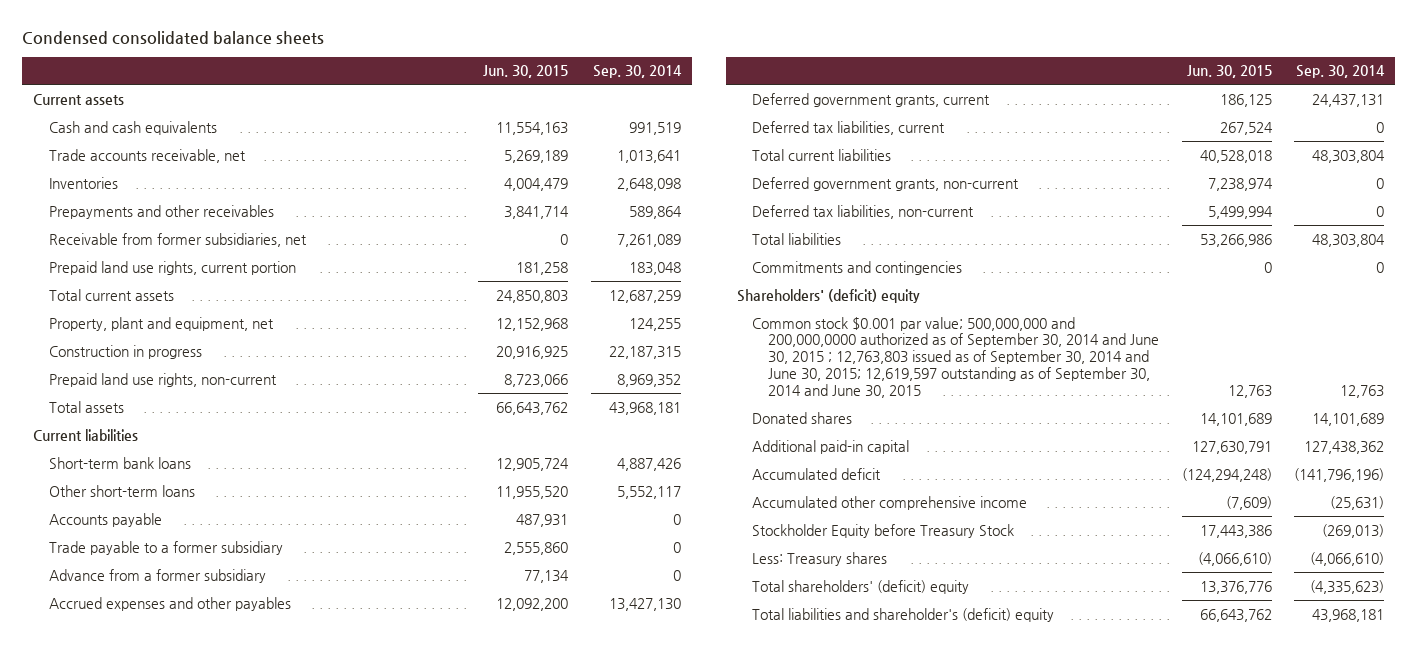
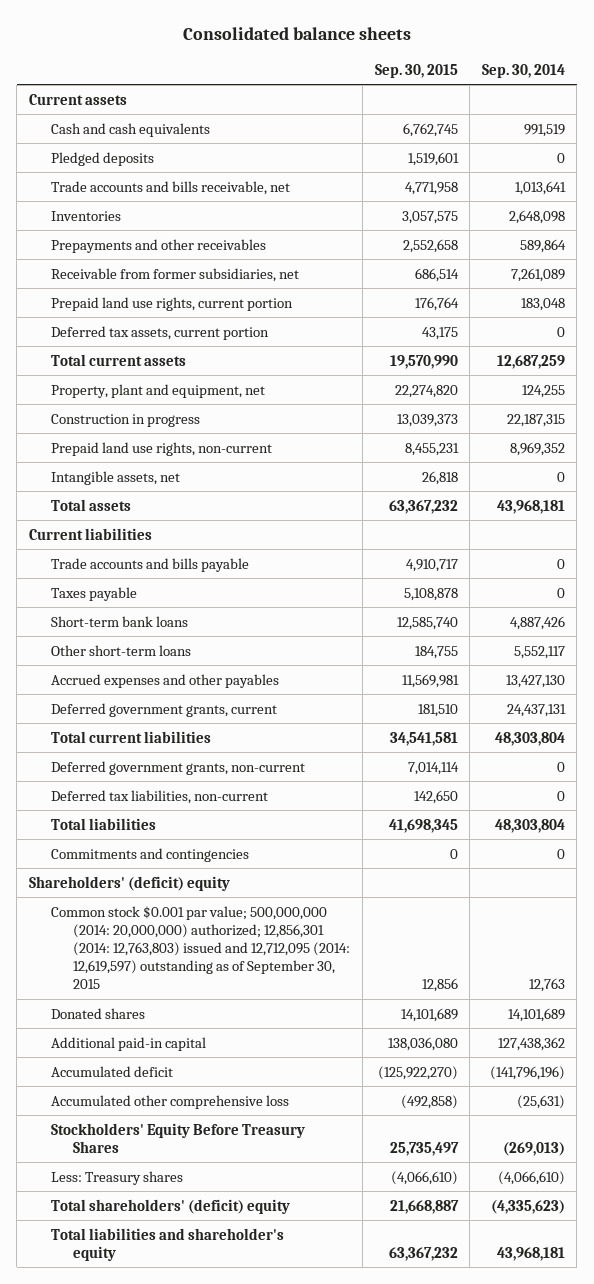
- Condensed consolidated balance sheets
+ Consolidated balance sheets
- | Jun. 30, 2015 | Sep. 30, 2014
+ | Sep. 30, 2015 | Sep. 30, 2014
- Trade accounts receivable, net | 5,269,189 | 1,013,641
+ Pledged deposits | 1,519,601 | 0
+ Trade accounts and bills receivable, net | 4,771,958 | 1,013,641
+ Deferred tax assets, current portion | 43,175 | 0
+ Intangible assets, net | 26,818 | 0
+ Trade accounts and bills payable | 4,910,717 | 0
+ Taxes payable | 5,108,878 | 0
- Accounts payable | 487,931 | 0
- Trade payable to a former subsidiary | 2,555,860 | 0
- Advance from a former subsidiary | 77,134 | 0
- Deferred tax liabilities, current | 267,524 | 0
- Common stock $0.001 par value; 500,000,000 and 200,000,0000 authorized as of September 30, 2014 and June 30, 2015 ; 12,763,803 issued as of September 30, 2014 and June 30, 2015; 12,619,597 outstanding as of September 30, 2014 and June 30, 2015 | 12,763 | 12,763
+ Common stock $0.001 par value; 500,000,000 (2014: 20,000,000) authorized; 12,856,301 (2014: 12,763,803) issued and 12,712,095 (2014: 12,619,597) outstanding as of September 30, 2015 | 12,856 | 12,763
- Accumulated other comprehensive income | (7,609) | (25,631)
- Stockholder Equity before Treasury Stock | 17,443,386 | (269,013)
+ Accumulated other comprehensive loss | (492,858) | (25,631)
+ Stockholders' Equity Before Treasury Shares | 25,735,497 | (269,013)
- Total liabilities and shareholder's (deficit) equity | 66,643,762 | 43,968,181
+ Total liabilities and shareholder's equity | 63,367,232 | 43,968,181

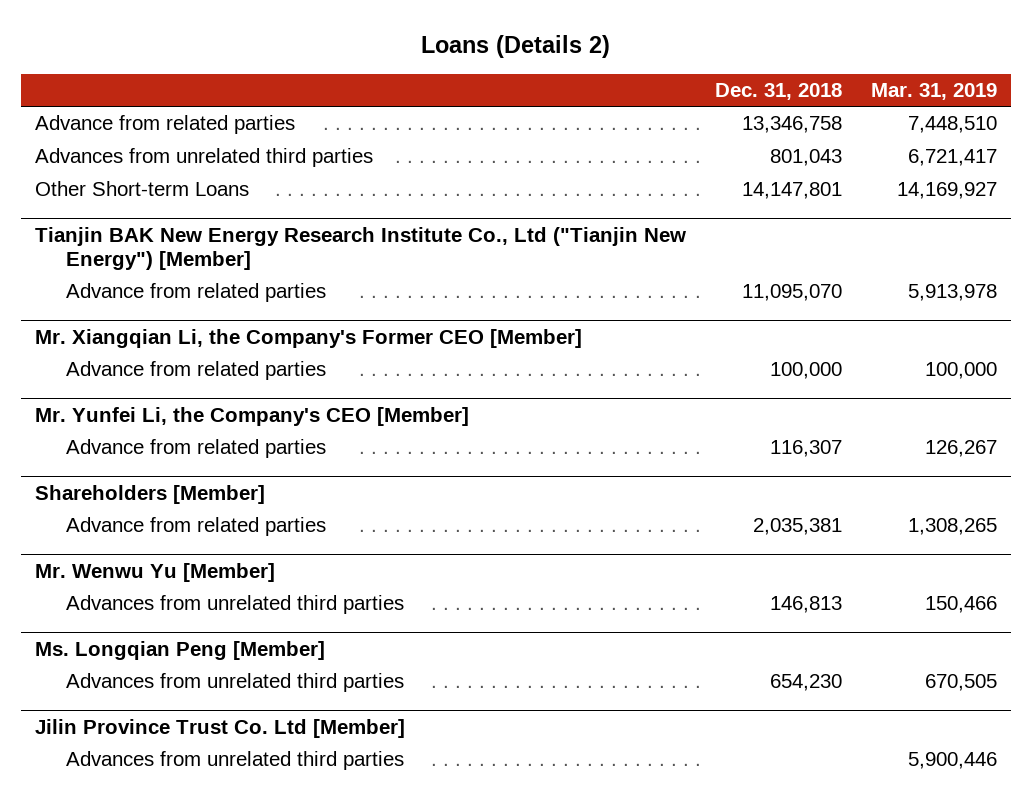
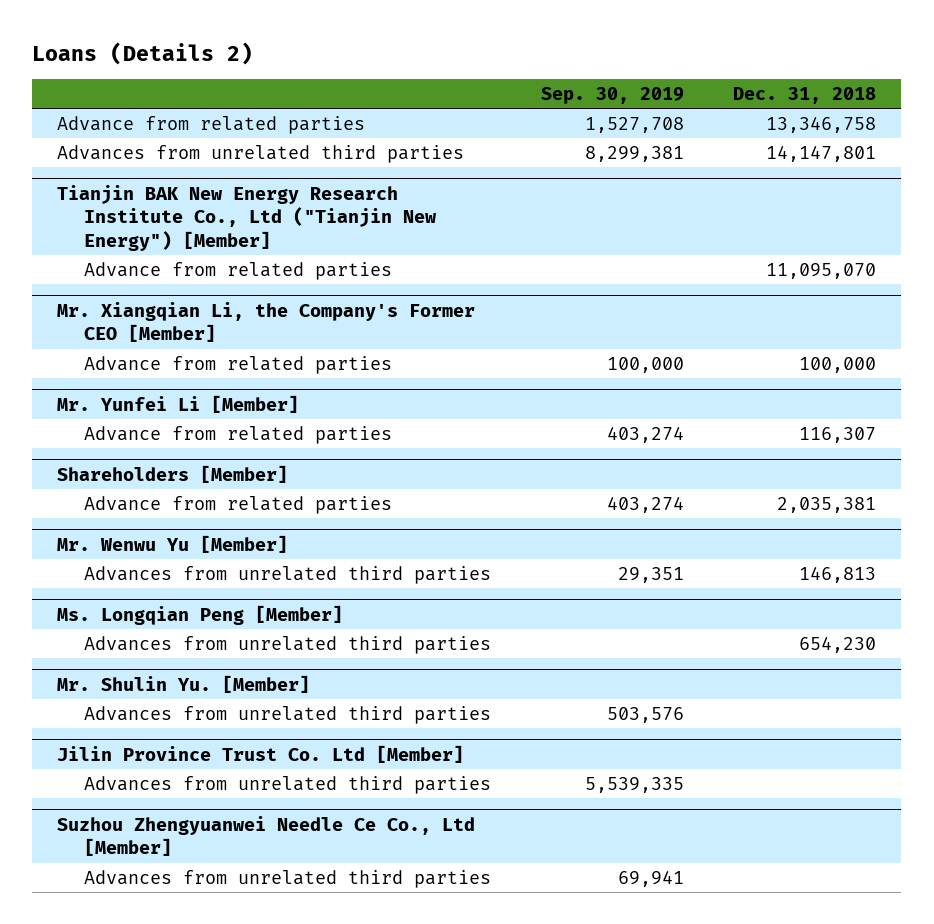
- | Dec. 31, 2018 | Mar. 31, 2019
+ | Sep. 30, 2019 | Dec. 31, 2018
- Advances from unrelated third parties | 801,043 | 6,721,417
- Other Short-term Loans | 14,147,801 | 14,169,927
+ Advances from unrelated third parties | 8,299,381 | 14,147,801
- Mr. Yunfei Li, the Company's CEO [Member]
+ Mr. Yunfei Li [Member]
+ Mr. Shulin Yu. [Member]
+ Advances from unrelated third parties | 503,576 |
+ Suzhou Zhengyuanwei Needle Ce Co., Ltd [Member]
+ Advances from unrelated third parties | 69,941 |

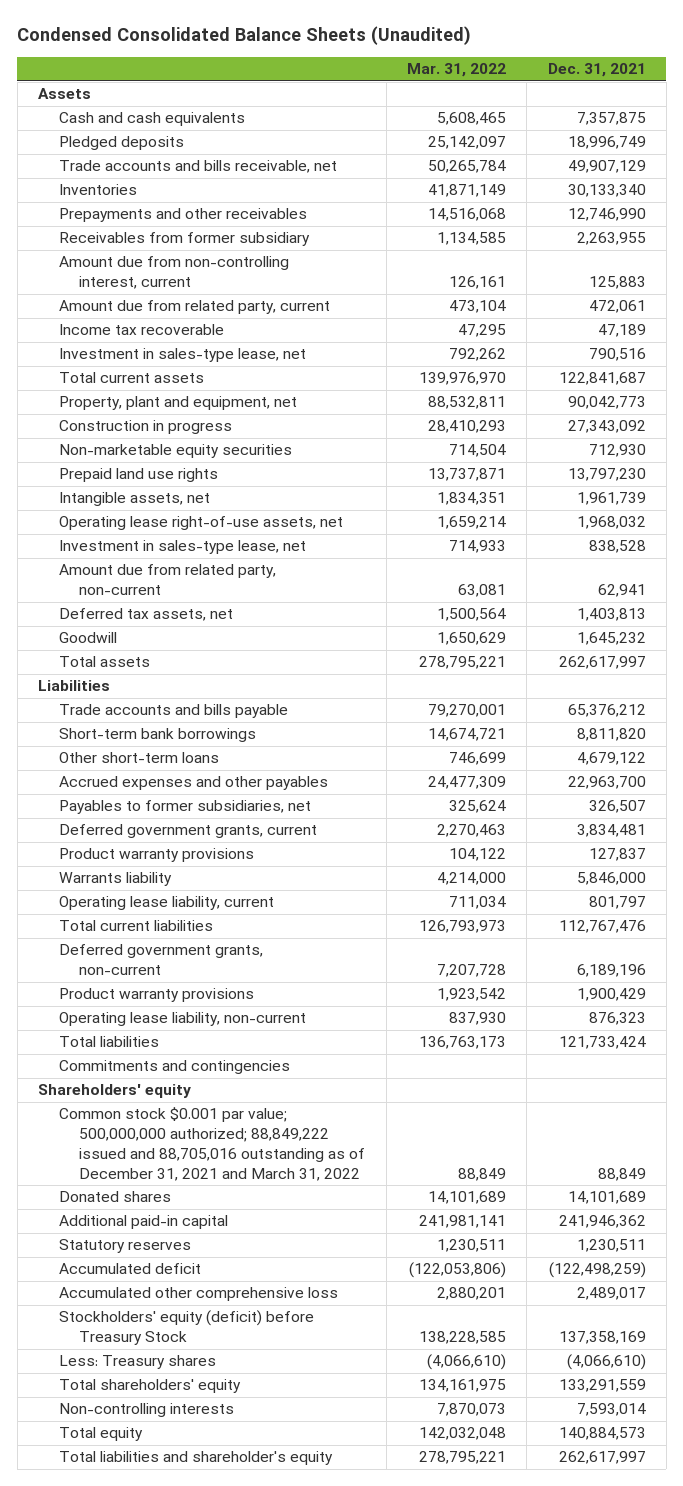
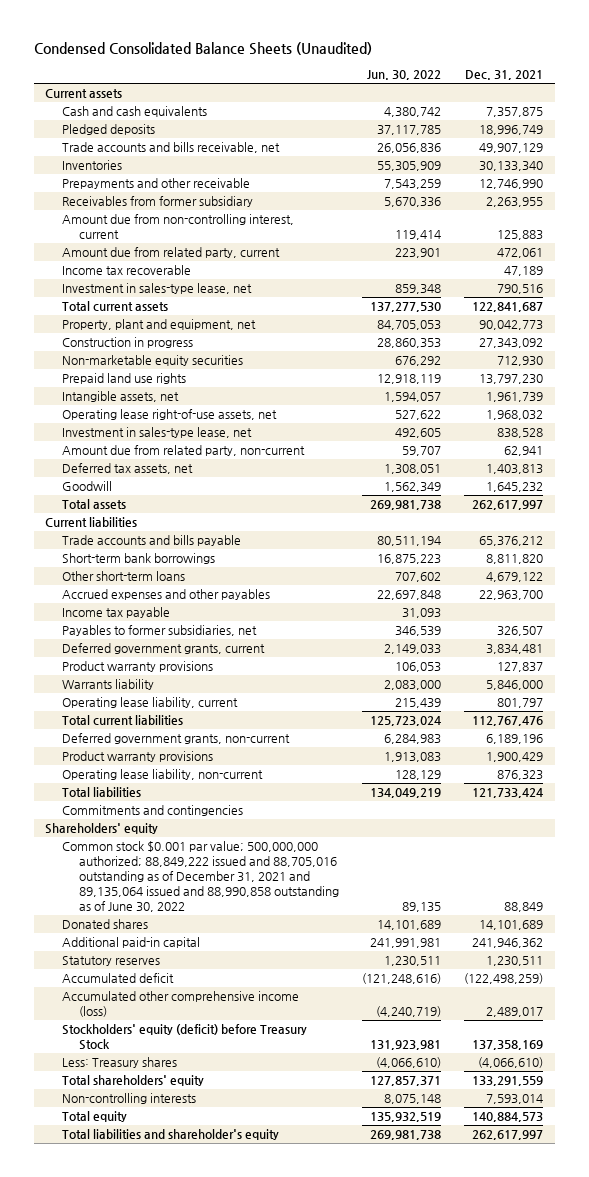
- | Mar. 31, 2022 | Dec. 31, 2021
+ | Jun. 30, 2022 | Dec. 31, 2021
- Assets
+ Current assets
- Prepayments and other receivables | 14,516,068 | 12,746,990
+ Prepayments and other receivable | 7,543,259 | 12,746,990
- Liabilities
+ Current liabilities
+ Income tax payable | 31,093 |
- Common stock $0.001 par value; 500,000,000 authorized; 88,849,222 issued and 88,705,016 outstanding as of December 31, 2021 and March 31, 2022 | 88,849 | 88,849
+ Common stock $0.001 par value; 500,000,000 authorized; 88,849,222 issued and 88,705,016 outstanding as of December 31, 2021 and 89,135,064 issued and 88,990,858 outstanding as of June 30, 2022 | 89,135 | 88,849
- Accumulated other comprehensive loss | 2,880,201 | 2,489,017
+ Accumulated other comprehensive income (loss) | (4,240,719) | 2,489,017

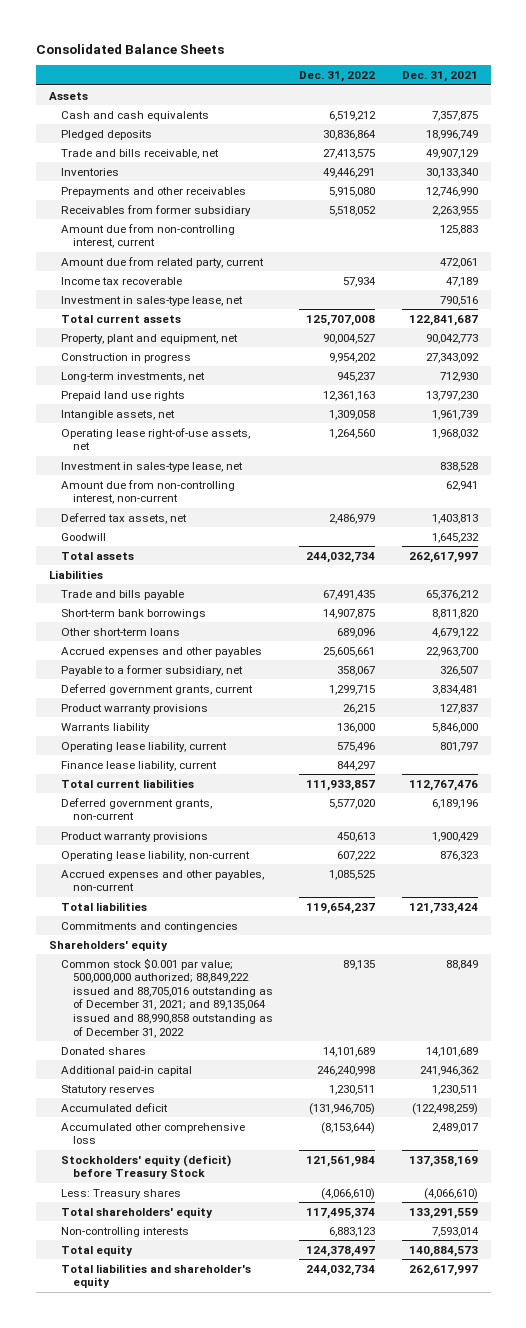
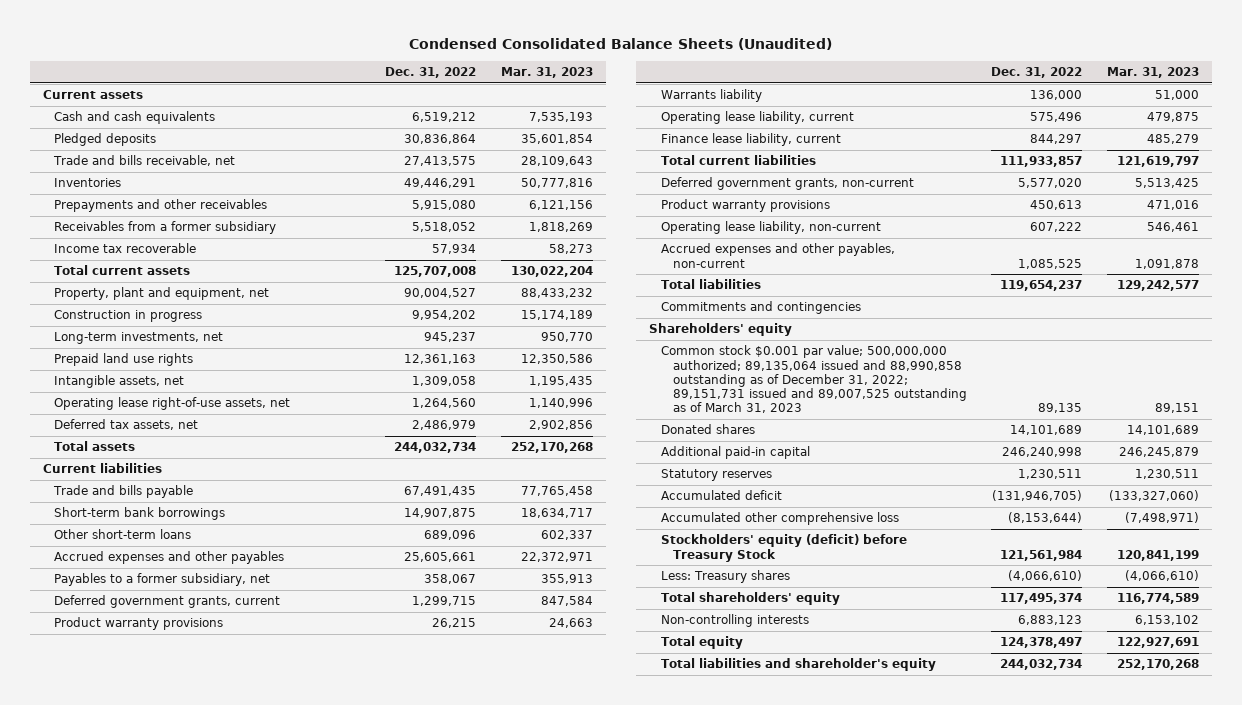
- Consolidated Balance Sheets
+ Condensed Consolidated Balance Sheets (Unaudited)
- | Dec. 31, 2022 | Dec. 31, 2021
+ | Dec. 31, 2022 | Mar. 31, 2023
- Assets
+ Current assets
- Receivables from former subsidiary | 5,518,052 | 2,263,955
- Amount due from non-controlling interest, current | | 125,883
- Amount due from related party, current | | 472,061
+ Receivables from a former subsidiary | 5,518,052 | 1,818,269
- Investment in sales-type lease, net | | 790,516
- Investment in sales-type lease, net | | 838,528
- Amount due from non-controlling interest, non-current | | 62,941
- Goodwill | | 1,645,232
- Liabilities
+ Current liabilities
- Payable to a former subsidiary, net | 358,067 | 326,507
+ Payables to a former subsidiary, net | 358,067 | 355,913
- Common stock $0.001 par value; 500,000,000 authorized; 88,849,222 issued and 88,705,016 outstanding as of December 31, 2021; and 89,135,064 issued and 88,990,858 outstanding as of December 31, 2022 | 89,135 | 88,849
+ Common stock $0.001 par value; 500,000,000 authorized; 89,135,064 issued and 88,990,858 outstanding as of December 31, 2022; 89,151,731 issued and 89,007,525 outstanding as of March 31, 2023 | 89,135 | 89,151

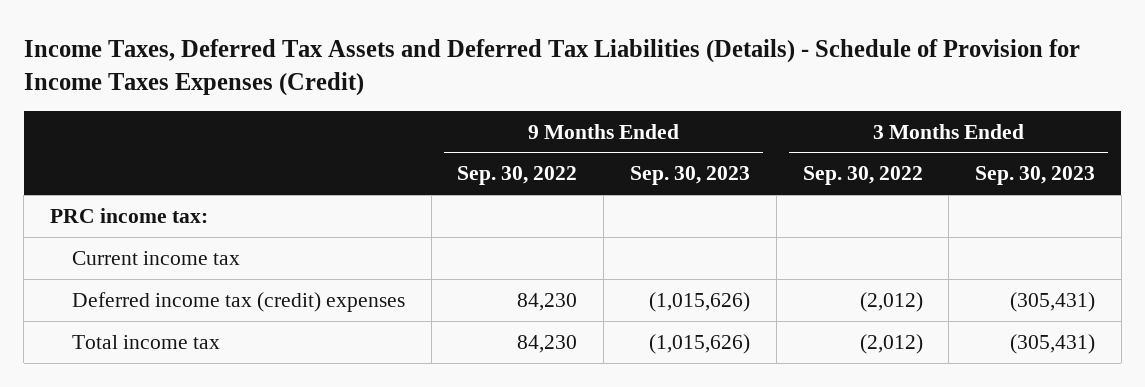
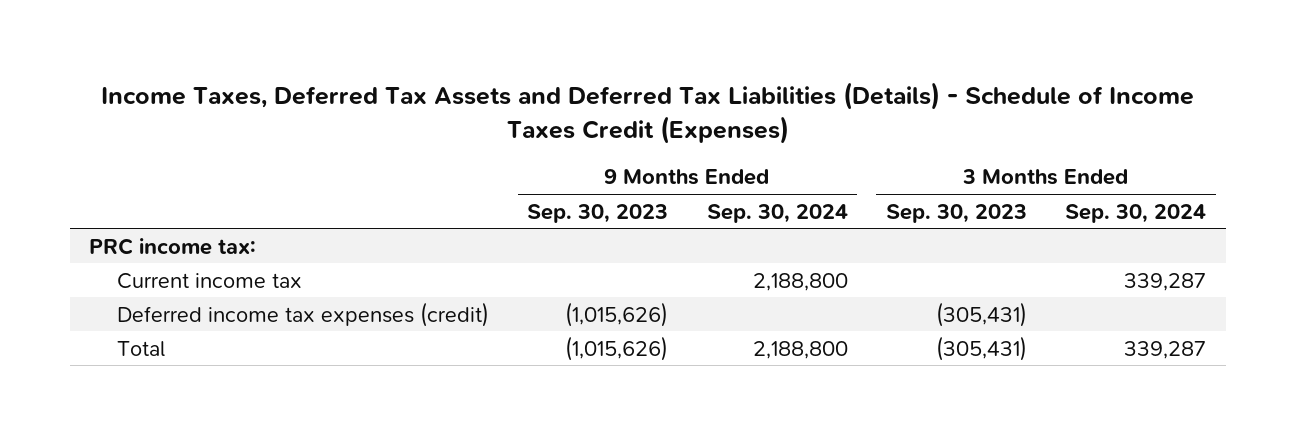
- Income Taxes, Deferred Tax Assets and Deferred Tax Liabilities (Details) - Schedule of Provision for Income Taxes Expenses (Credit)
+ Income Taxes, Deferred Tax Assets and Deferred Tax Liabilities (Details) - Schedule of Income Taxes Credit (Expenses)
- | 9 Months Ended Sep. 30, 2022 | 9 Months Ended Sep. 30, 2023 | 3 Months Ended Sep. 30, 2022 | 3 Months Ended Sep. 30, 2023
+ | 9 Months Ended Sep. 30, 2023 | 9 Months Ended Sep. 30, 2024 | 3 Months Ended Sep. 30, 2023 | 3 Months Ended Sep. 30, 2024
- Deferred income tax (credit) expenses | 84,230 | (1,015,626) | (2,012) | (305,431)
- Total income tax | 84,230 | (1,015,626) | (2,012) | (305,431)
+ Deferred income tax expenses (credit) | (1,015,626) | | (305,431) |
+ Total | (1,015,626) | 2,188,800 | (305,431) | 339,287

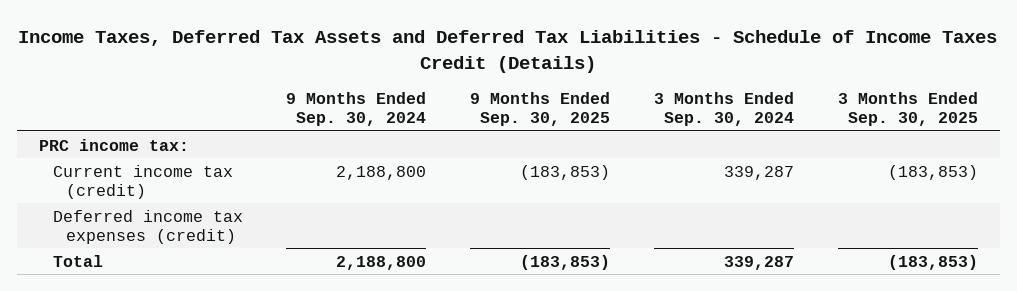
- Income Taxes, Deferred Tax Assets and Deferred Tax Liabilities (Details) - Schedule of Income Taxes Credit (Expenses)
+ Income Taxes, Deferred Tax Assets and Deferred Tax Liabilities - Schedule of Income Taxes Credit (Details)
- | 9 Months Ended Sep. 30, 2023 | 9 Months Ended Sep. 30, 2024 | 3 Months Ended Sep. 30, 2023 | 3 Months Ended Sep. 30, 2024
+ | 9 Months Ended Sep. 30, 2024 | 9 Months Ended Sep. 30, 2025 | 3 Months Ended Sep. 30, 2024 | 3 Months Ended Sep. 30, 2025
- Current income tax | | 2,188,800 | | 339,287
+ Current income tax (credit) | 2,188,800 | (183,853) | 339,287 | (183,853)

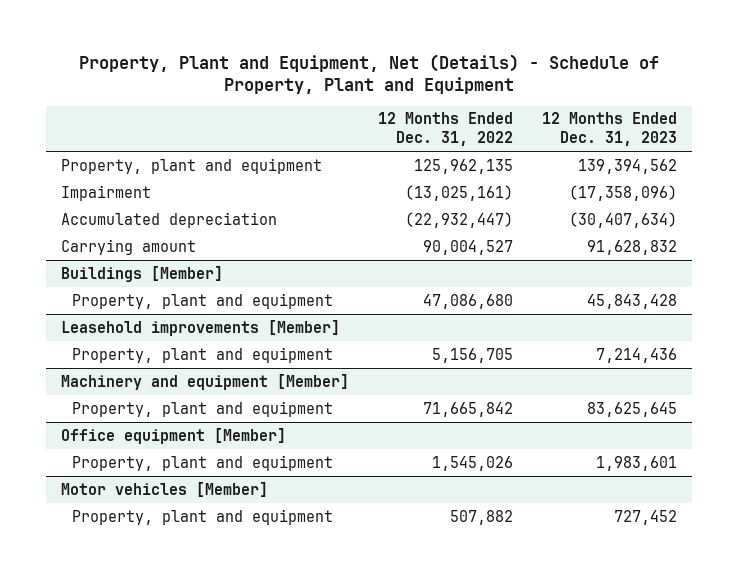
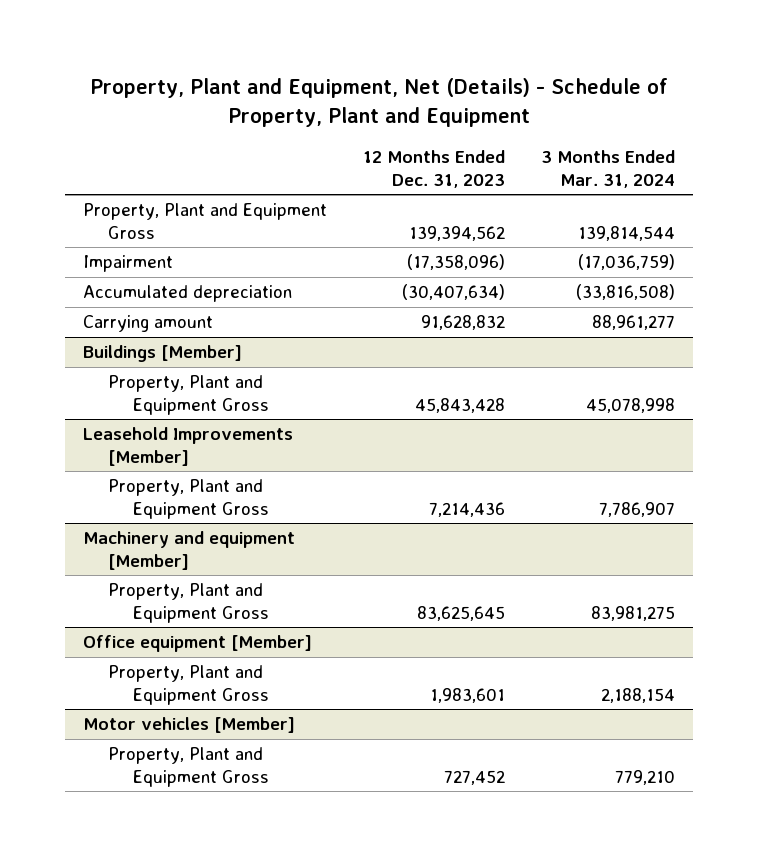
- | 12 Months Ended Dec. 31, 2022 | 12 Months Ended Dec. 31, 2023
+ | 12 Months Ended Dec. 31, 2023 | 3 Months Ended Mar. 31, 2024
- Property, plant and equipment | 125,962,135 | 139,394,562
+ Property, Plant and Equipment Gross | 139,394,562 | 139,814,544
@ Buildings [Member]
- Property, plant and equipment | 47,086,680 | 45,843,428
- Leasehold improvements [Member]
- Property, plant and equipment | 5,156,705 | 7,214,436
@ Buildings [Member]
+ Property, Plant and Equipment Gross | 45,843,428 | 45,078,998
+ Leasehold Improvements [Member]
+ Property, Plant and Equipment Gross | 7,214,436 | 7,786,907
@ Machinery and equipment [Member]
- Property, plant and equipment | 71,665,842 | 83,625,645
+ Property, Plant and Equipment Gross | 83,625,645 | 83,981,275
@ Office equipment [Member]
- Property, plant and equipment | 1,545,026 | 1,983,601
+ Property, Plant and Equipment Gross | 1,983,601 | 2,188,154
@ Motor vehicles [Member]
- Property, plant and equipment | 507,882 | 727,452
+ Property, Plant and Equipment Gross | 727,452 | 779,210

